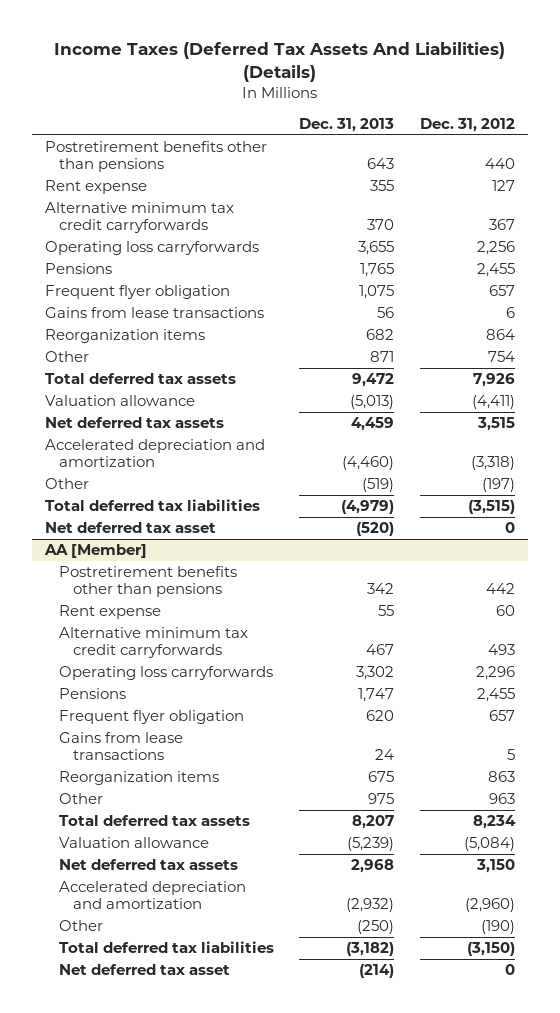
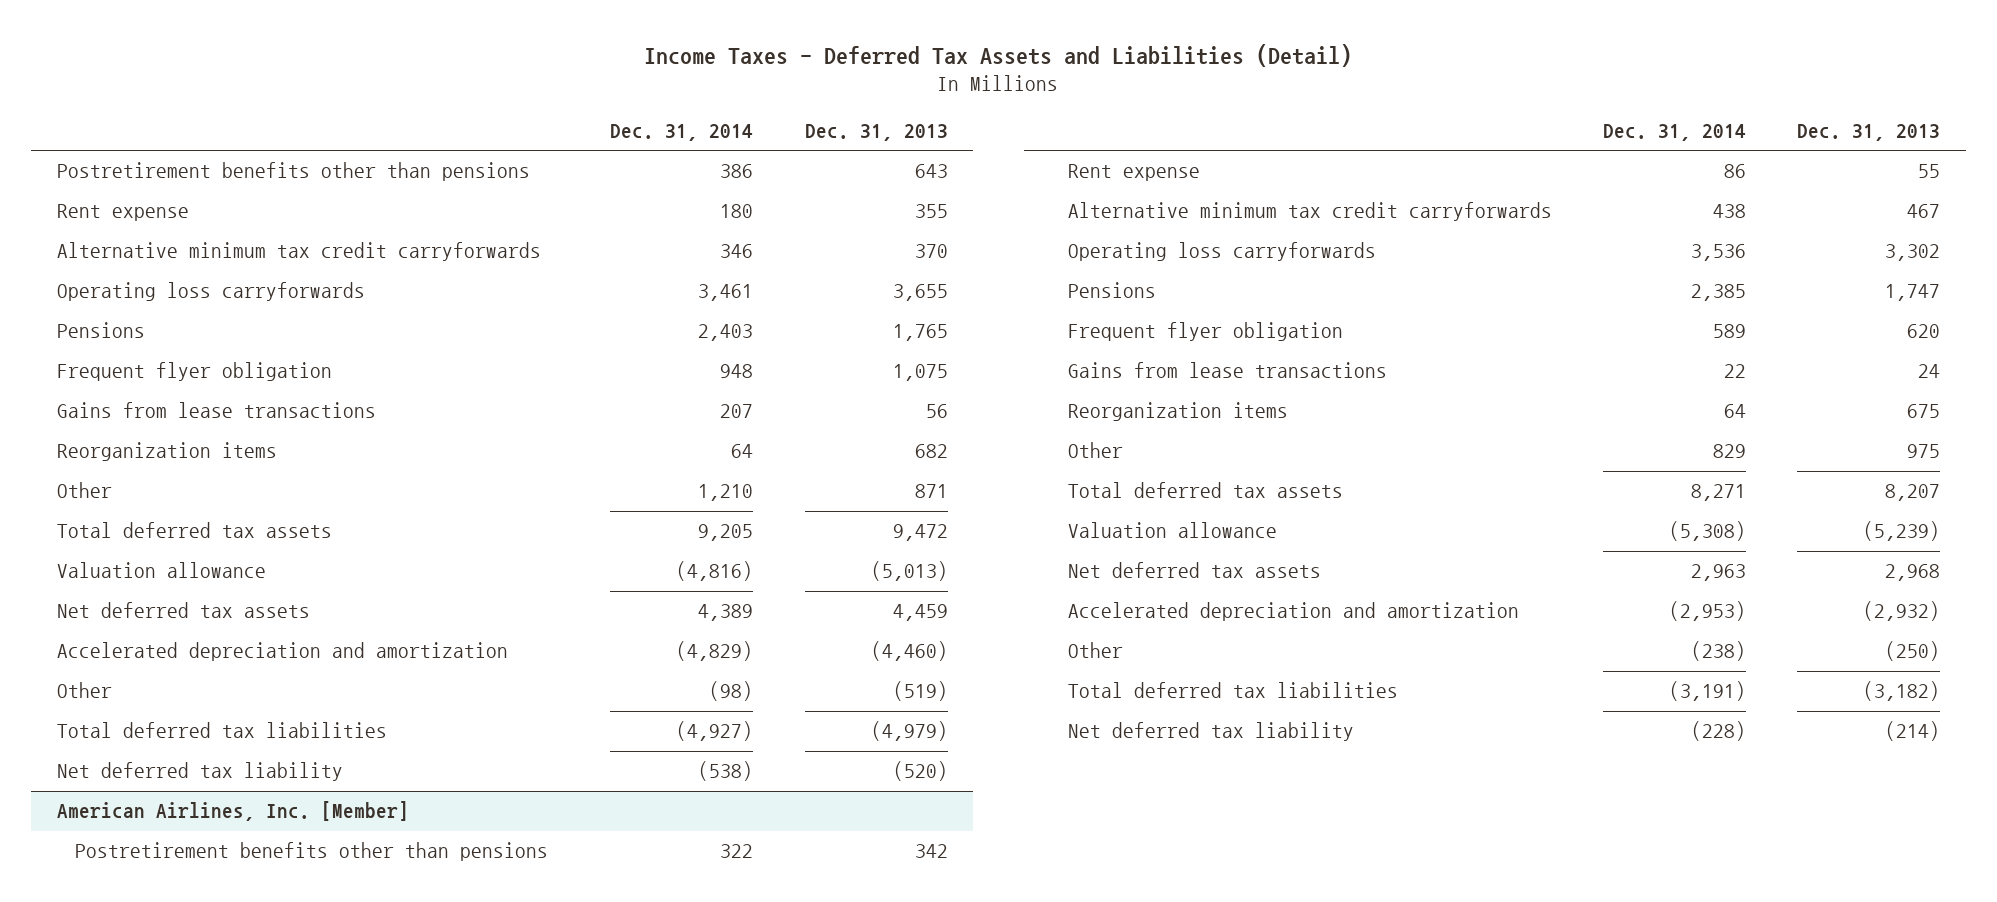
- Income Taxes (Deferred Tax Assets And Liabilities) (Details)
+ Income Taxes - Deferred Tax Assets and Liabilities (Detail)
- | Dec. 31, 2013 | Dec. 31, 2012
+ | Dec. 31, 2014 | Dec. 31, 2013
- Net deferred tax asset | (520) | 0
- AA [Member]
+ Net deferred tax liability | (538) | (520)
+ American Airlines, Inc. [Member]
- Net deferred tax asset | (214) | 0
+ Net deferred tax liability | (228) | (214)

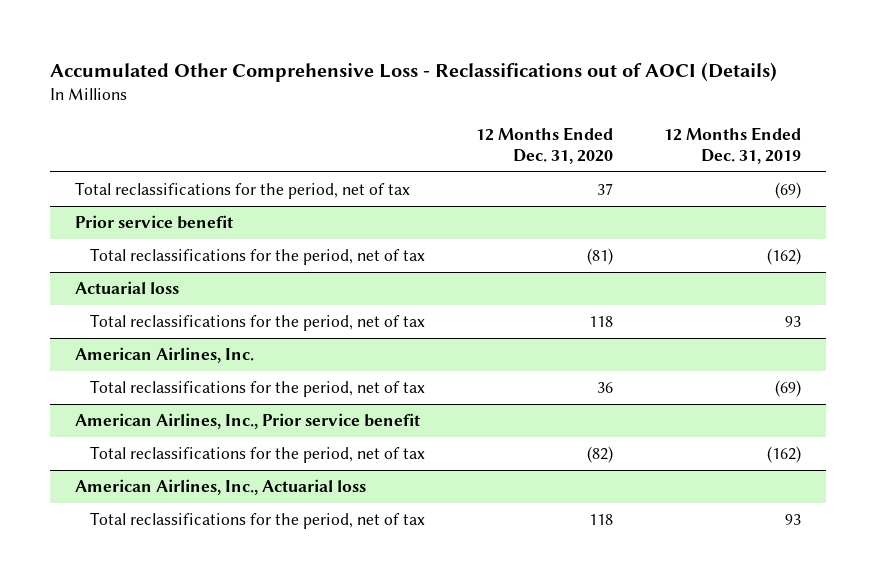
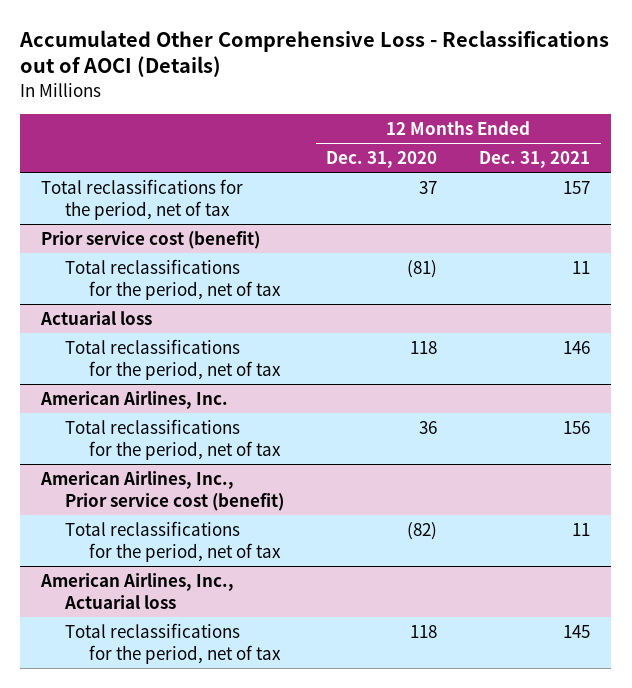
- | 12 Months Ended Dec. 31, 2020 | 12 Months Ended Dec. 31, 2019
+ | 12 Months Ended Dec. 31, 2020 | 12 Months Ended Dec. 31, 2021
- Prior service benefit
+ Prior service cost (benefit)
- American Airlines, Inc., Prior service benefit
+ American Airlines, Inc., Prior service cost (benefit)

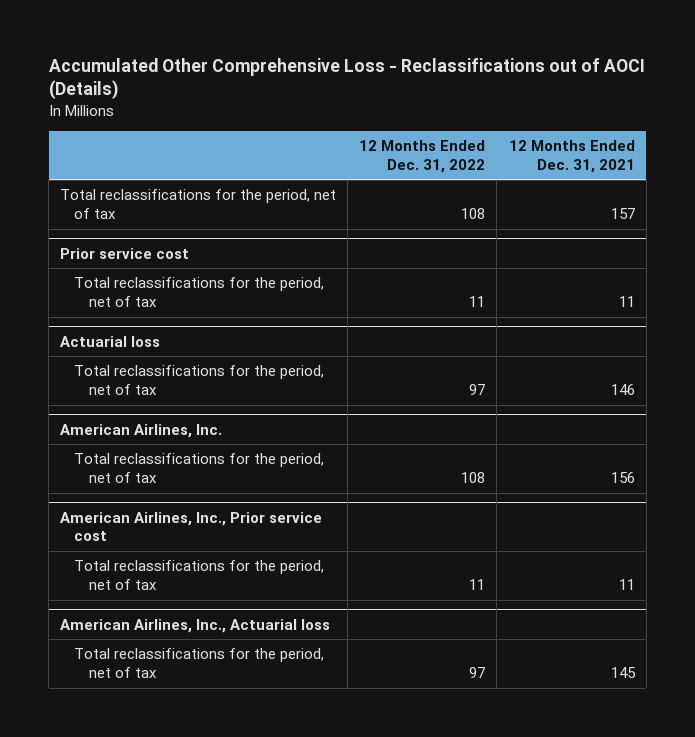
- | 12 Months Ended Dec. 31, 2020 | 12 Months Ended Dec. 31, 2021
+ | 12 Months Ended Dec. 31, 2022 | 12 Months Ended Dec. 31, 2021
- Prior service cost (benefit)
+ Prior service cost
- American Airlines, Inc., Prior service cost (benefit)
+ American Airlines, Inc., Prior service cost

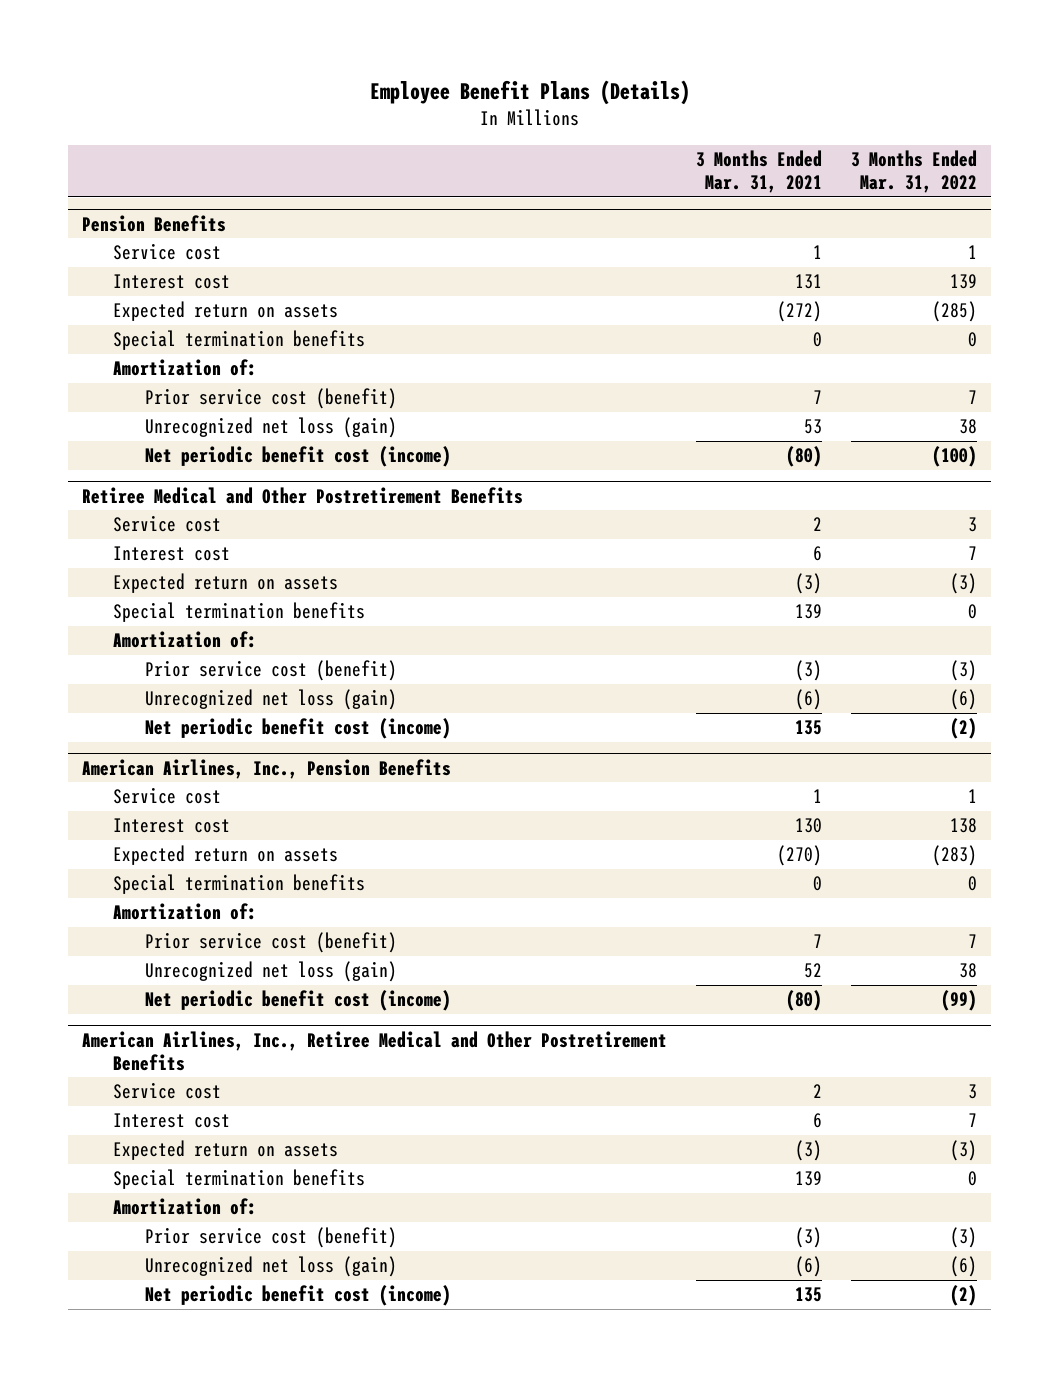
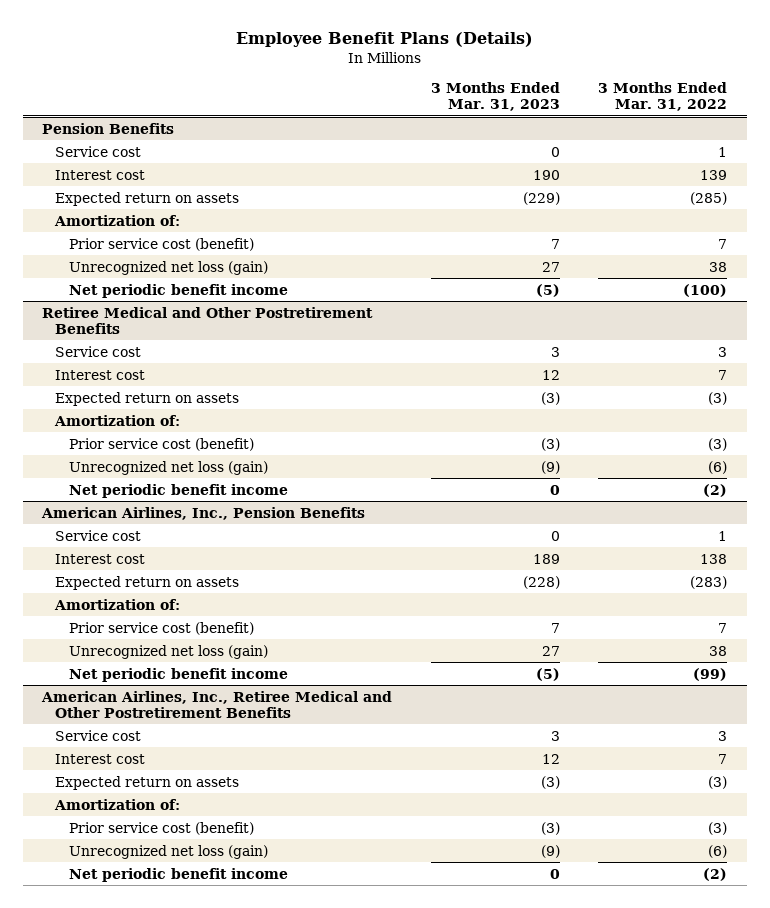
- | 3 Months Ended Mar. 31, 2021 | 3 Months Ended Mar. 31, 2022
+ | 3 Months Ended Mar. 31, 2023 | 3 Months Ended Mar. 31, 2022
@ Pension Benefits
- Special termination benefits | 0 | 0
- Net periodic benefit cost (income) | (80) | (100)
+ Net periodic benefit income | (5) | (100)
@ Retiree Medical and Other Postretirement Benefits
- Special termination benefits | 139 | 0
- Net periodic benefit cost (income) | 135 | (2)
+ Net periodic benefit income | 0 | (2)
@ American Airlines, Inc., Pension Benefits
- Special termination benefits | 0 | 0
- Net periodic benefit cost (income) | (80) | (99)
+ Net periodic benefit income | (5) | (99)
@ American Airlines, Inc., Retiree Medical and Other Postretirement Benefits
- Special termination benefits | 139 | 0
- Net periodic benefit cost (income) | 135 | (2)
+ Net periodic benefit income | 0 | (2)

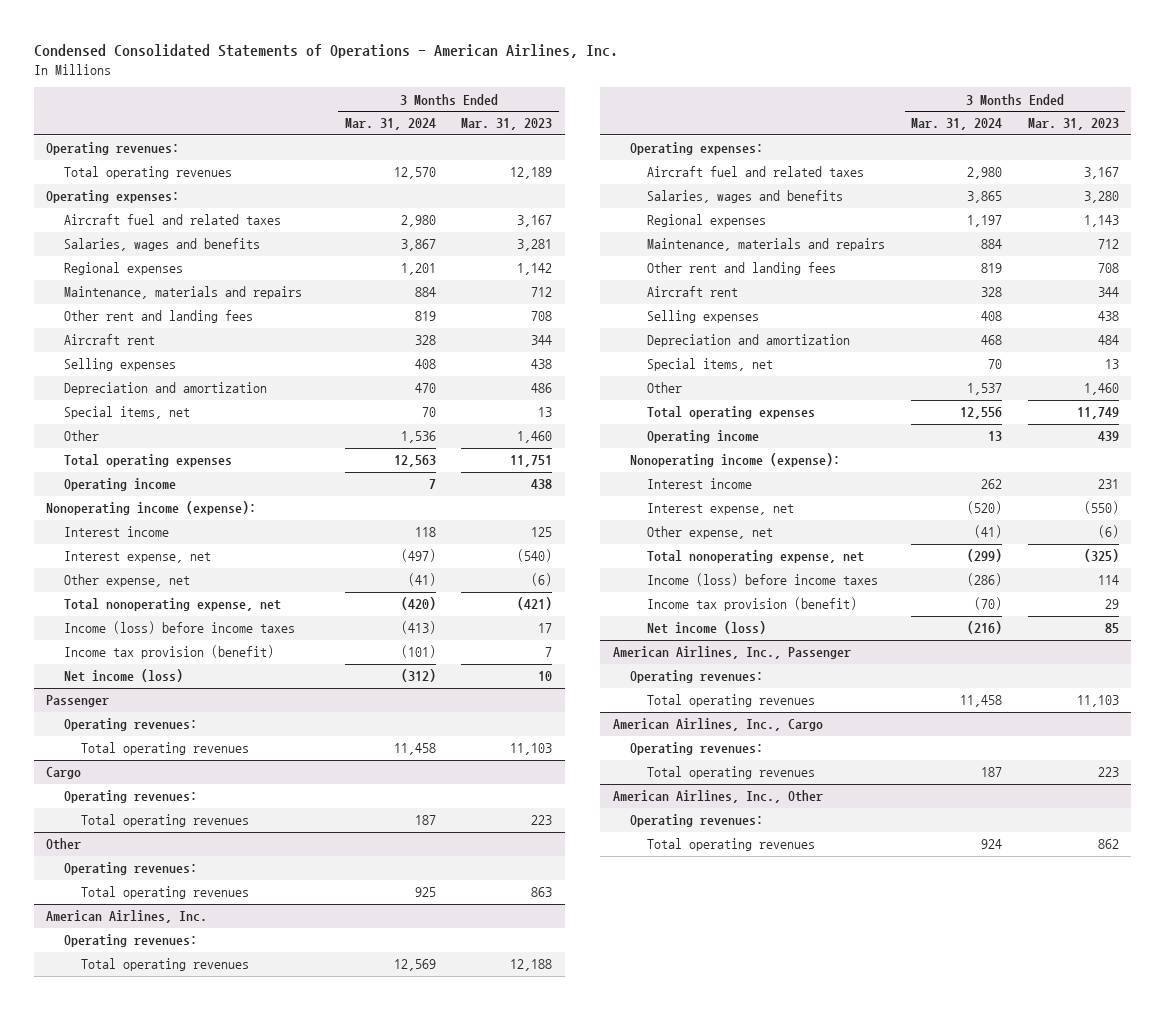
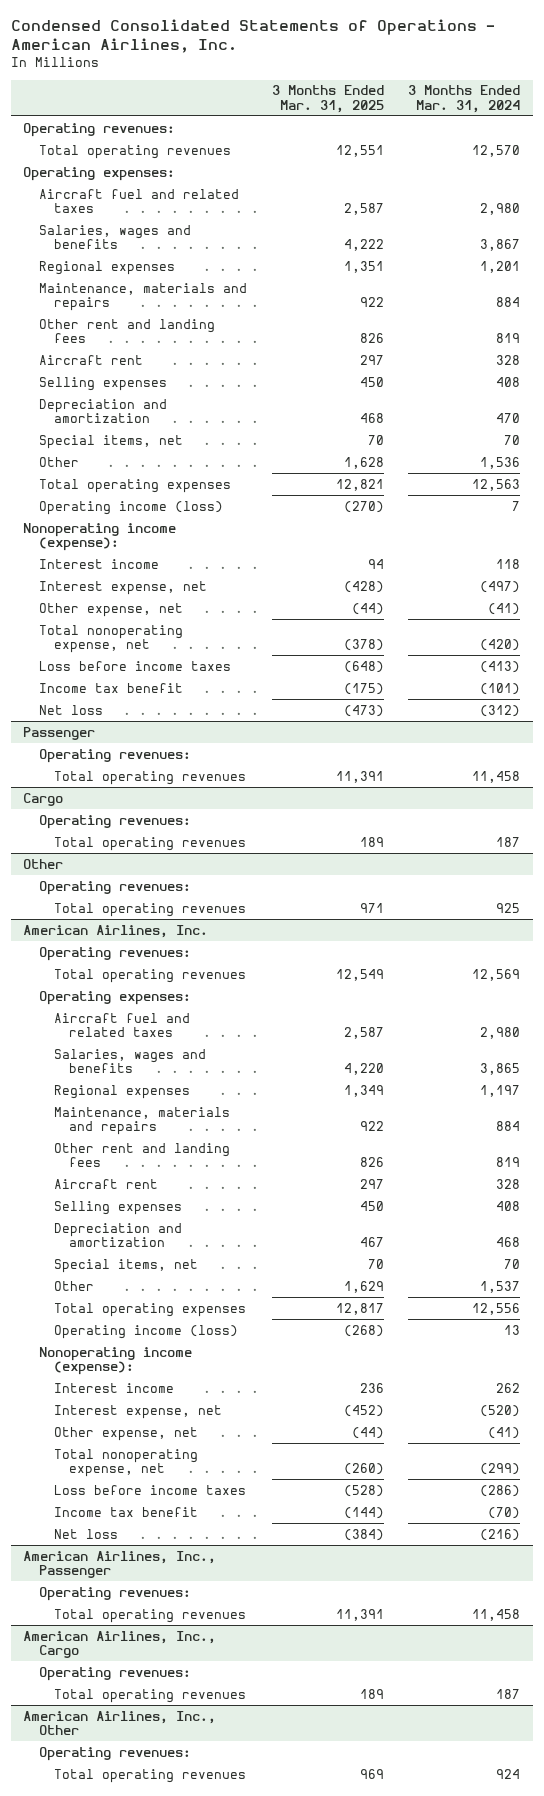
- | 3 Months Ended Mar. 31, 2024 | 3 Months Ended Mar. 31, 2023
+ | 3 Months Ended Mar. 31, 2025 | 3 Months Ended Mar. 31, 2024
- Operating income | 7 | 438
+ Operating income (loss) | (270) | 7
- Income (loss) before income taxes | (413) | 17
- Income tax provision (benefit) | (101) | 7
- Net income (loss) | (312) | 10
+ Loss before income taxes | (648) | (413)
+ Income tax benefit | (175) | (101)
+ Net loss | (473) | (312)
@ American Airlines, Inc.
- Operating income | 13 | 439
+ Operating income (loss) | (268) | 13
- Income (loss) before income taxes | (286) | 114
- Income tax provision (benefit) | (70) | 29
- Net income (loss) | (216) | 85
+ Loss before income taxes | (528) | (286)
+ Income tax benefit | (144) | (70)
+ Net loss | (384) | (216)

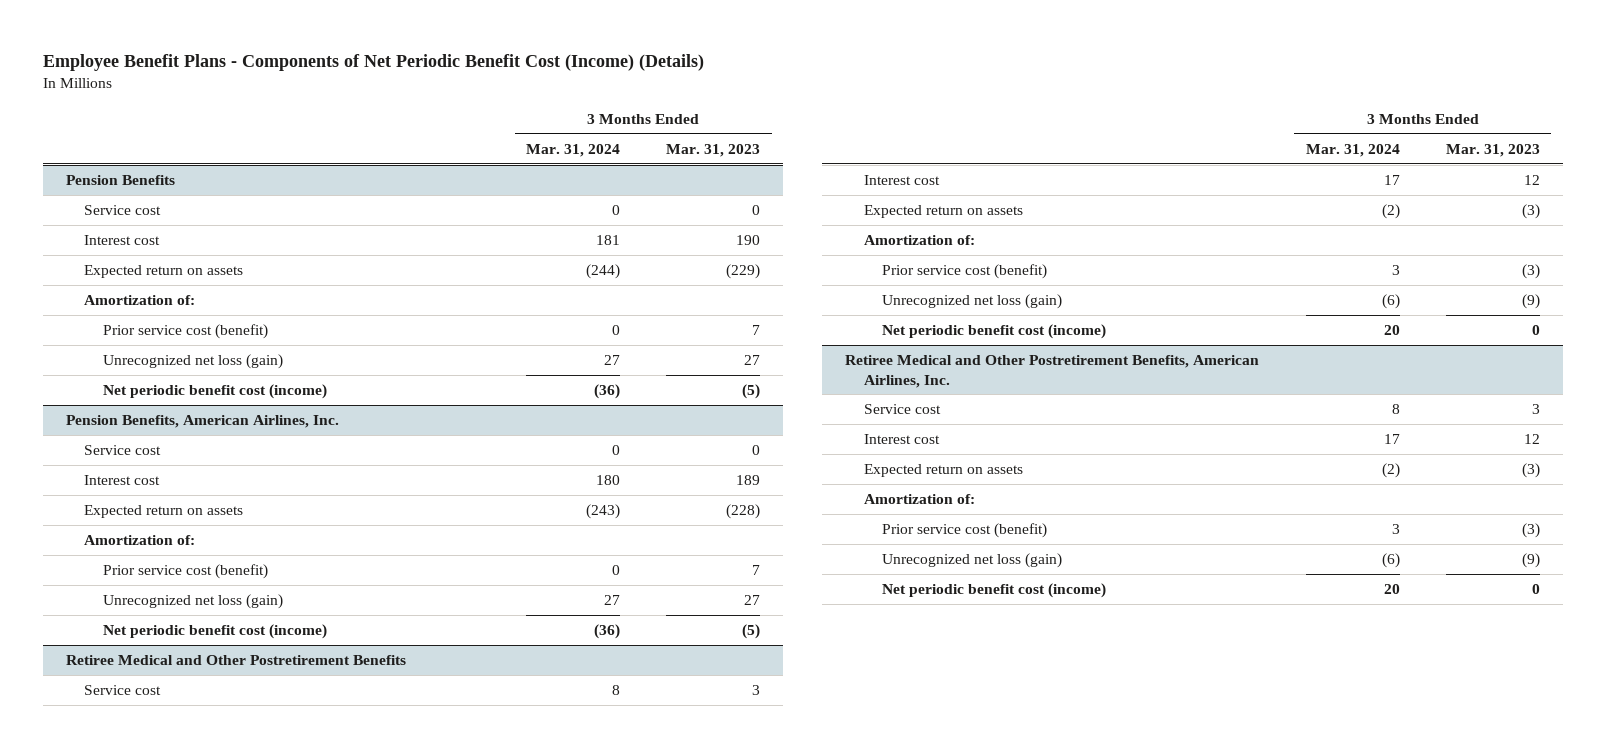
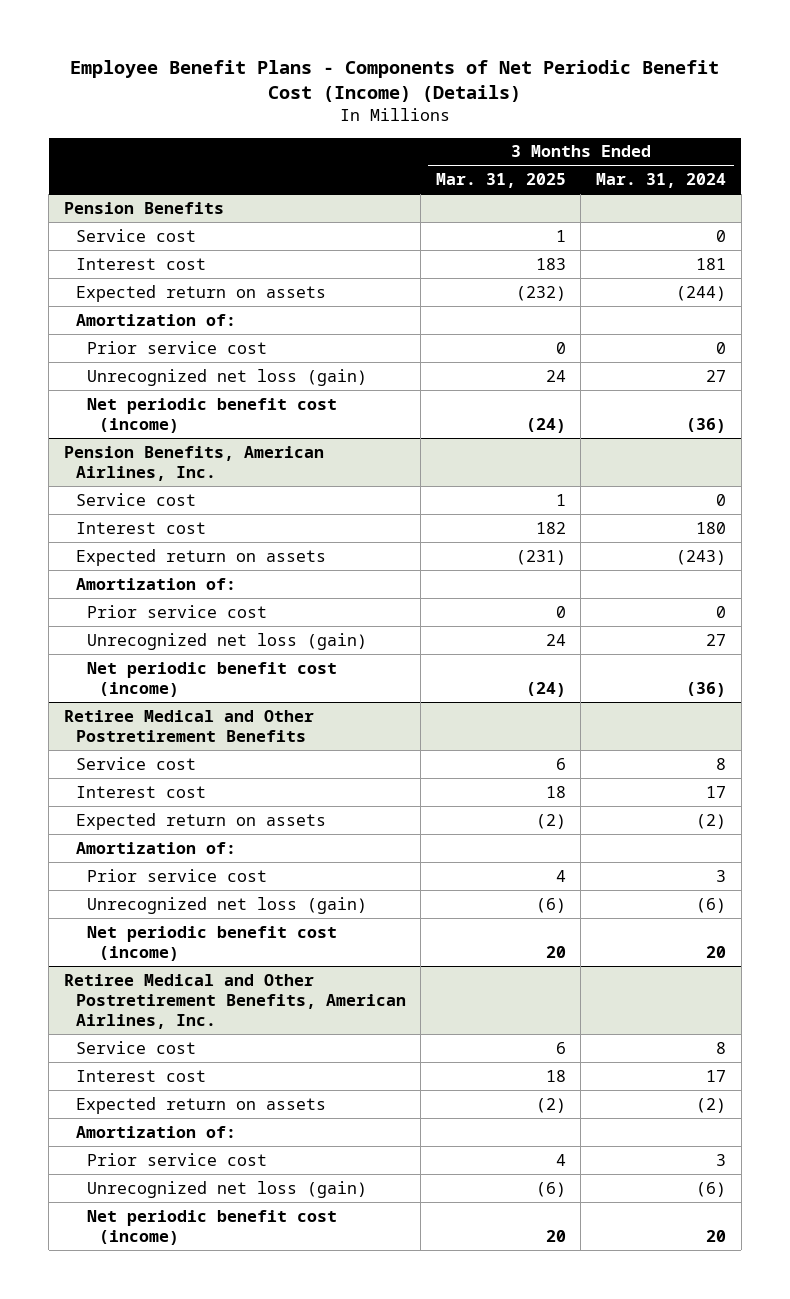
- | 3 Months Ended Mar. 31, 2024 | 3 Months Ended Mar. 31, 2023
+ | 3 Months Ended Mar. 31, 2025 | 3 Months Ended Mar. 31, 2024
@ Pension Benefits
- Prior service cost (benefit) | 0 | 7
+ Prior service cost | 0 | 0
@ Pension Benefits, American Airlines, Inc.
- Prior service cost (benefit) | 0 | 7
+ Prior service cost | 0 | 0
@ Retiree Medical and Other Postretirement Benefits
- Prior service cost (benefit) | 3 | (3)
+ Prior service cost | 4 | 3
@ Retiree Medical and Other Postretirement Benefits, American Airlines, Inc.
- Prior service cost (benefit) | 3 | (3)
+ Prior service cost | 4 | 3

